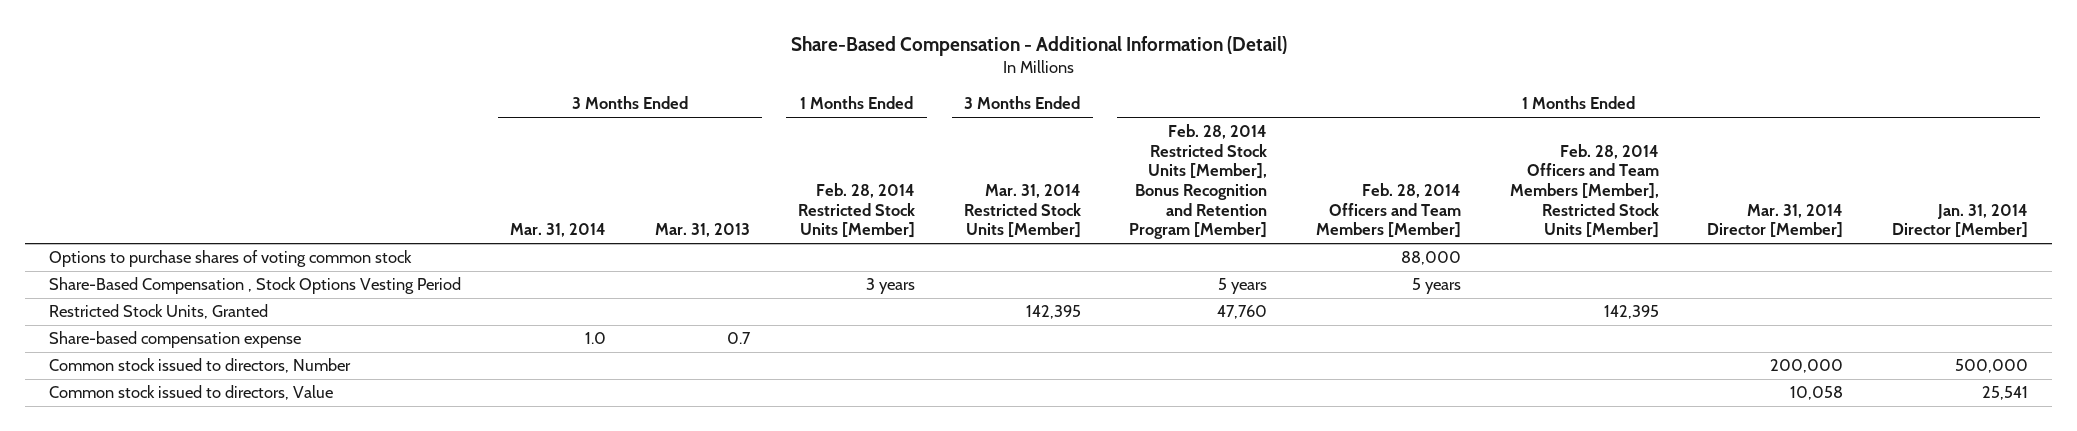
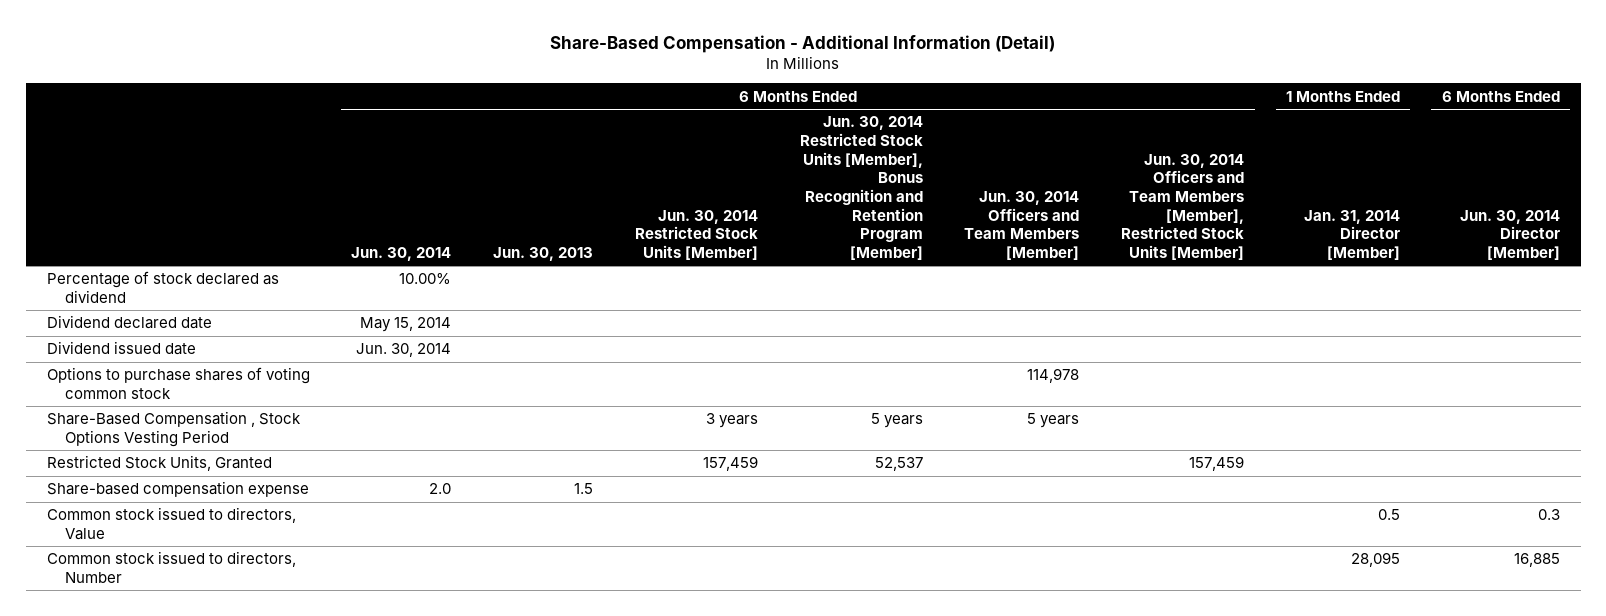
- | 3 Months Ended Mar. 31, 2014 | 3 Months Ended Mar. 31, 2013 | 1 Months Ended Feb. 28, 2014 Restricted Stock Units [Member] | 3 Months Ended Mar. 31, 2014 Restricted Stock Units [Member] | 1 Months Ended Feb. 28, 2014 Restricted Stock Units [Member], Bonus Recognition and Retention Program [Member] | 1 Months Ended Feb. 28, 2014 Officers and Team Members [Member] | 1 Months Ended Feb. 28, 2014 Officers and Team Members [Member], Restricted Stock Units [Member] | 1 Months Ended Mar. 31, 2014 Director [Member] | 1 Months Ended Jan. 31, 2014 Director [Member]
+ | 6 Months Ended Jun. 30, 2014 | 6 Months Ended Jun. 30, 2013 | 6 Months Ended Jun. 30, 2014 Restricted Stock Units [Member] | 6 Months Ended Jun. 30, 2014 Restricted Stock Units [Member], Bonus Recognition and Retention Program [Member] | 6 Months Ended Jun. 30, 2014 Officers and Team Members [Member] | 6 Months Ended Jun. 30, 2014 Officers and Team Members [Member], Restricted Stock Units [Member] | 1 Months Ended Jan. 31, 2014 Director [Member] | 6 Months Ended Jun. 30, 2014 Director [Member]
+ Percentage of stock declared as dividend | 10.00% | | | | | | |
+ Dividend declared date | May 15, 2014 | | | | | | |
+ Dividend issued date | Jun. 30, 2014 | | | | | | |
- Common stock issued to directors, Number | | | | | | | | 200,000 | 500,000
- Common stock issued to directors, Value | | | | | | | | 10,058 | 25,541
+ Common stock issued to directors, Value | | | | | | | 0.5 | 0.3
+ Common stock issued to directors, Number | | | | | | | 28,095 | 16,885

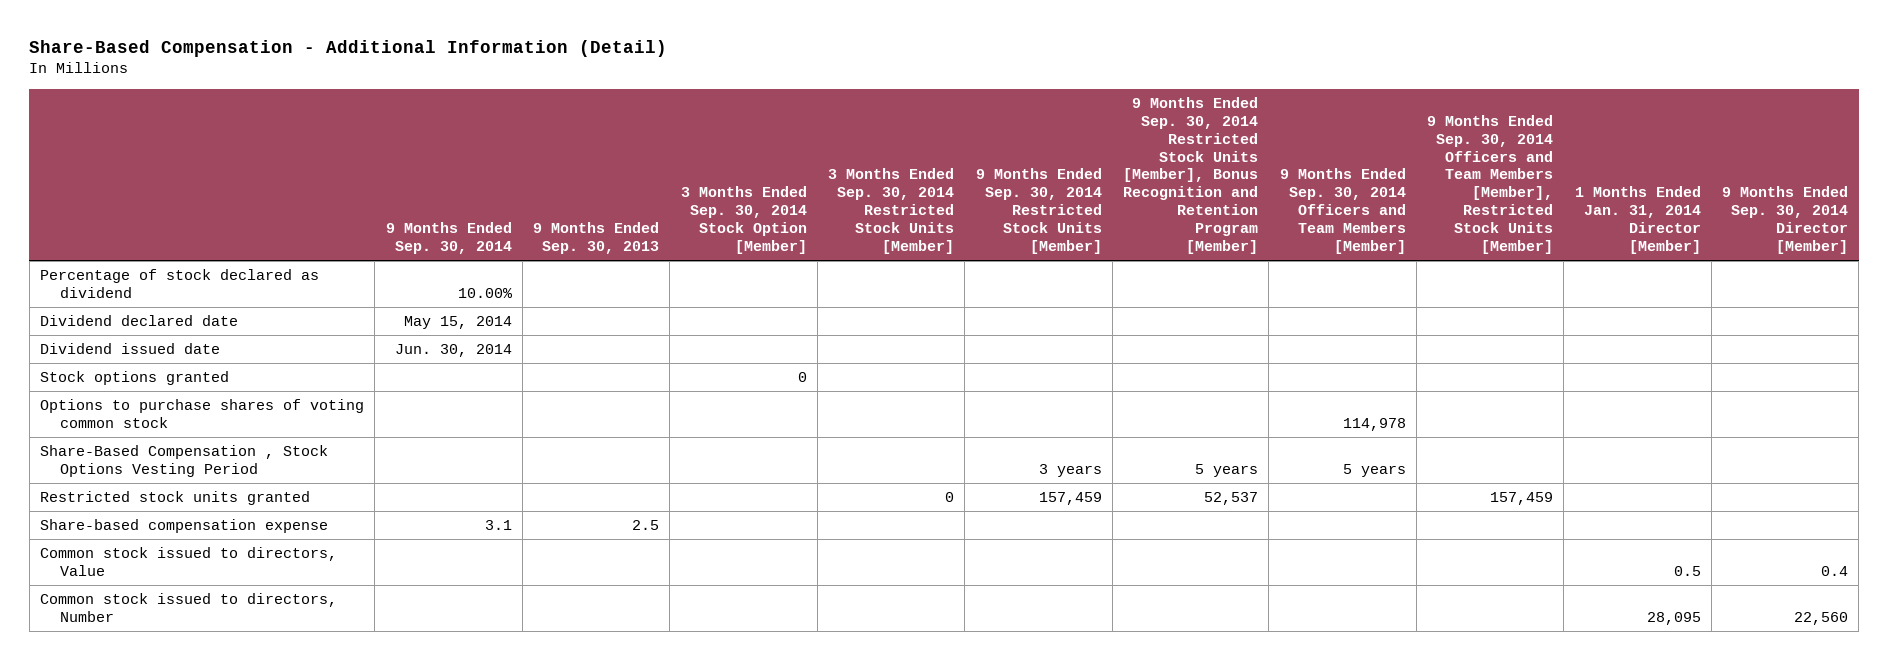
- | 6 Months Ended Jun. 30, 2014 | 6 Months Ended Jun. 30, 2013 | 6 Months Ended Jun. 30, 2014 Restricted Stock Units [Member] | 6 Months Ended Jun. 30, 2014 Restricted Stock Units [Member], Bonus Recognition and Retention Program [Member] | 6 Months Ended Jun. 30, 2014 Officers and Team Members [Member] | 6 Months Ended Jun. 30, 2014 Officers and Team Members [Member], Restricted Stock Units [Member] | 1 Months Ended Jan. 31, 2014 Director [Member] | 6 Months Ended Jun. 30, 2014 Director [Member]
+ | 9 Months Ended Sep. 30, 2014 | 9 Months Ended Sep. 30, 2013 | 3 Months Ended Sep. 30, 2014 Stock Option [Member] | 3 Months Ended Sep. 30, 2014 Restricted Stock Units [Member] | 9 Months Ended Sep. 30, 2014 Restricted Stock Units [Member] | 9 Months Ended Sep. 30, 2014 Restricted Stock Units [Member], Bonus Recognition and Retention Program [Member] | 9 Months Ended Sep. 30, 2014 Officers and Team Members [Member] | 9 Months Ended Sep. 30, 2014 Officers and Team Members [Member], Restricted Stock Units [Member] | 1 Months Ended Jan. 31, 2014 Director [Member] | 9 Months Ended Sep. 30, 2014 Director [Member]
+ Stock options granted | | | 0 | | | | | | |
- Restricted Stock Units, Granted | | | 157,459 | 52,537 | | 157,459 | |
+ Restricted stock units granted | | | | 0 | 157,459 | 52,537 | | 157,459 | |

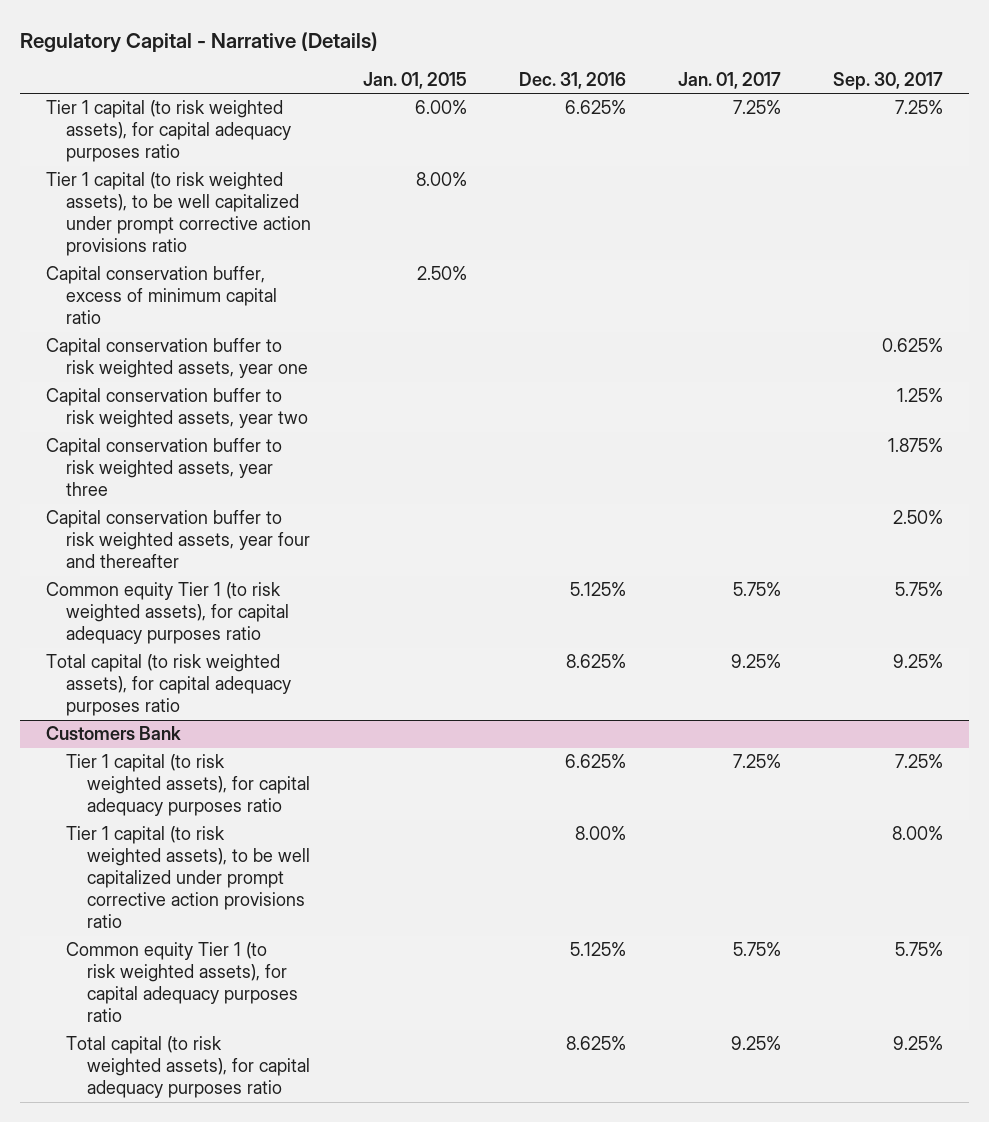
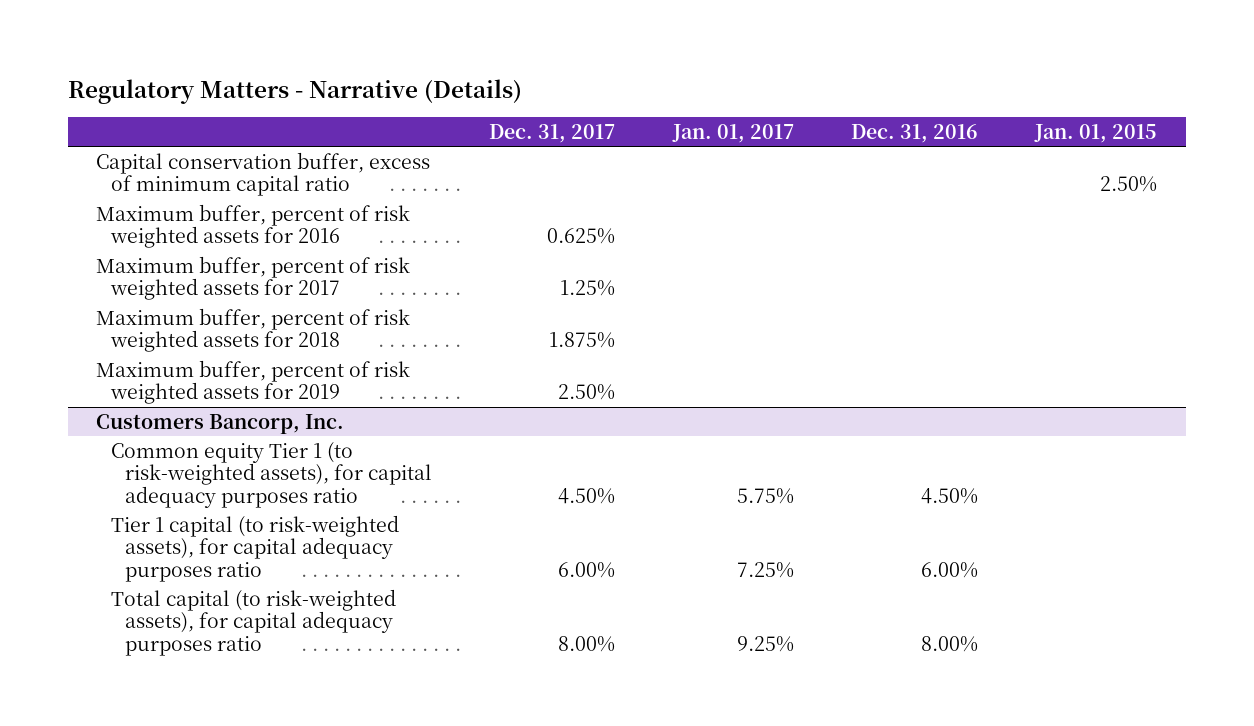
- Regulatory Capital - Narrative (Details)
+ Regulatory Matters - Narrative (Details)
- | Jan. 01, 2015 | Dec. 31, 2016 | Jan. 01, 2017 | Sep. 30, 2017
+ | Dec. 31, 2017 | Jan. 01, 2017 | Dec. 31, 2016 | Jan. 01, 2015
- Tier 1 capital (to risk weighted assets), for capital adequacy purposes ratio | 6.00% | 6.625% | 7.25% | 7.25%
- Tier 1 capital (to risk weighted assets), to be well capitalized under prompt corrective action provisions ratio | 8.00% | | |
- Capital conservation buffer to risk weighted assets, year one | | | | 0.625%
- Capital conservation buffer to risk weighted assets, year two | | | | 1.25%
- Capital conservation buffer to risk weighted assets, year three | | | | 1.875%
- Capital conservation buffer to risk weighted assets, year four and thereafter | | | | 2.50%
- Common equity Tier 1 (to risk weighted assets), for capital adequacy purposes ratio | | 5.125% | 5.75% | 5.75%
- Total capital (to risk weighted assets), for capital adequacy purposes ratio | | 8.625% | 9.25% | 9.25%
- Customers Bank
- Tier 1 capital (to risk weighted assets), for capital adequacy purposes ratio | | 6.625% | 7.25% | 7.25%
- Tier 1 capital (to risk weighted assets), to be well capitalized under prompt corrective action provisions ratio | | 8.00% | | 8.00%
- Common equity Tier 1 (to risk weighted assets), for capital adequacy purposes ratio | | 5.125% | 5.75% | 5.75%
- Total capital (to risk weighted assets), for capital adequacy purposes ratio | | 8.625% | 9.25% | 9.25%
+ Maximum buffer, percent of risk weighted assets for 2016 | 0.625% | | |
+ Maximum buffer, percent of risk weighted assets for 2017 | 1.25% | | |
+ Maximum buffer, percent of risk weighted assets for 2018 | 1.875% | | |
+ Maximum buffer, percent of risk weighted assets for 2019 | 2.50% | | |
+ Customers Bancorp, Inc.
+ Common equity Tier 1 (to risk-weighted assets), for capital adequacy purposes ratio | 4.50% | 5.75% | 4.50% |
+ Tier 1 capital (to risk-weighted assets), for capital adequacy purposes ratio | 6.00% | 7.25% | 6.00% |
+ Total capital (to risk-weighted assets), for capital adequacy purposes ratio | 8.00% | 9.25% | 8.00% |

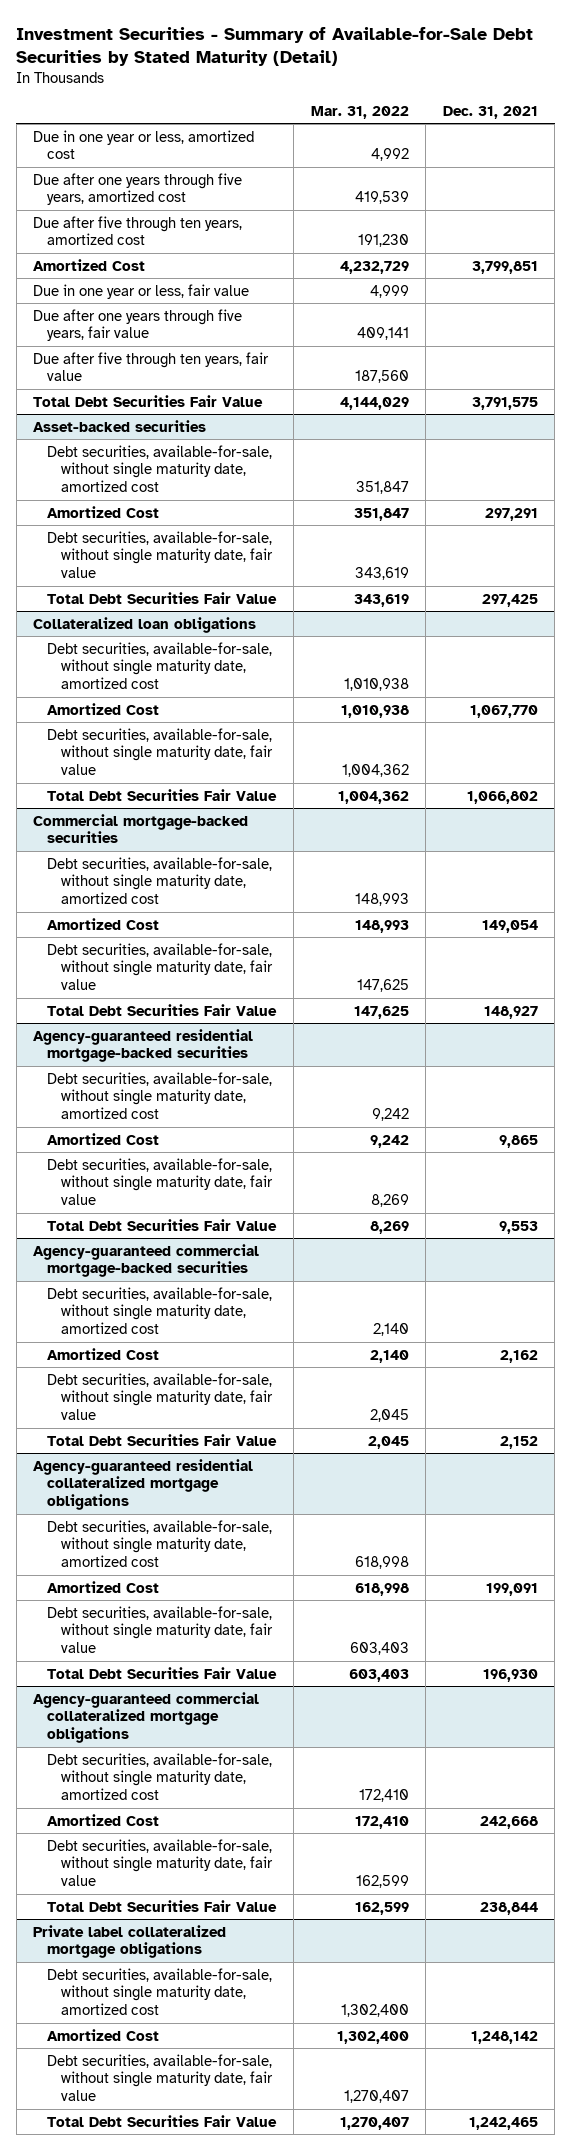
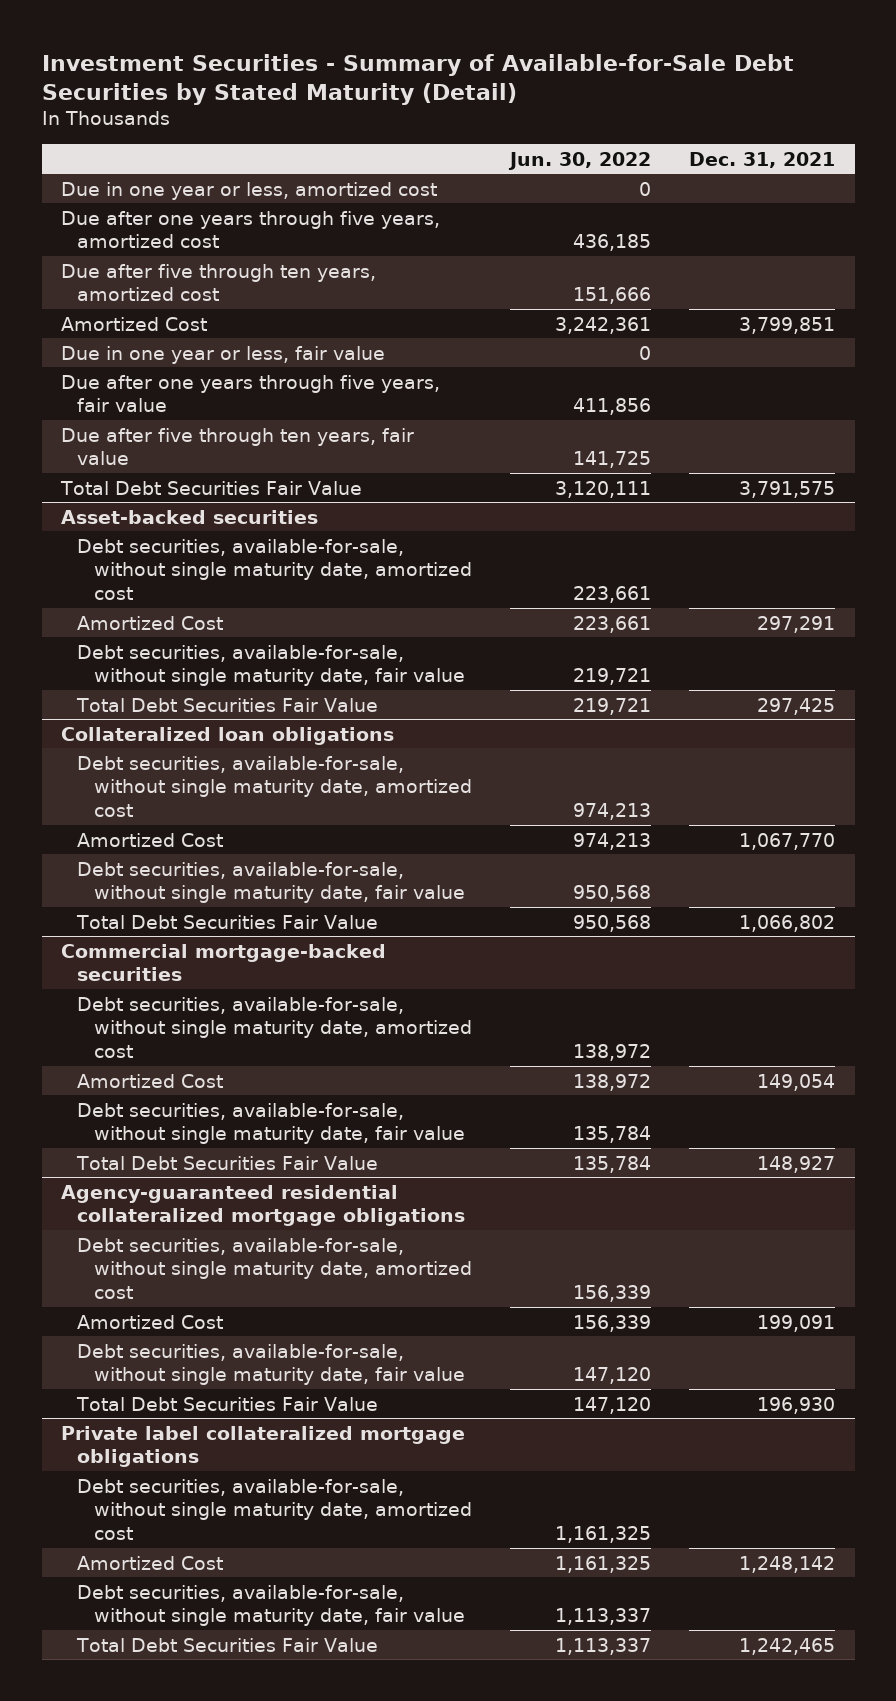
- | Mar. 31, 2022 | Dec. 31, 2021
+ | Jun. 30, 2022 | Dec. 31, 2021
- Agency-guaranteed residential mortgage-backed securities
- Debt securities, available-for-sale, without single maturity date, amortized cost | 9,242 |
- Amortized Cost | 9,242 | 9,865
- Debt securities, available-for-sale, without single maturity date, fair value | 8,269 |
- Total Debt Securities Fair Value | 8,269 | 9,553
- Agency-guaranteed commercial mortgage-backed securities
- Debt securities, available-for-sale, without single maturity date, amortized cost | 2,140 |
- Amortized Cost | 2,140 | 2,162
- Debt securities, available-for-sale, without single maturity date, fair value | 2,045 |
- Total Debt Securities Fair Value | 2,045 | 2,152
- Agency-guaranteed commercial collateralized mortgage obligations
- Debt securities, available-for-sale, without single maturity date, amortized cost | 172,410 |
- Amortized Cost | 172,410 | 242,668
- Debt securities, available-for-sale, without single maturity date, fair value | 162,599 |
- Total Debt Securities Fair Value | 162,599 | 238,844

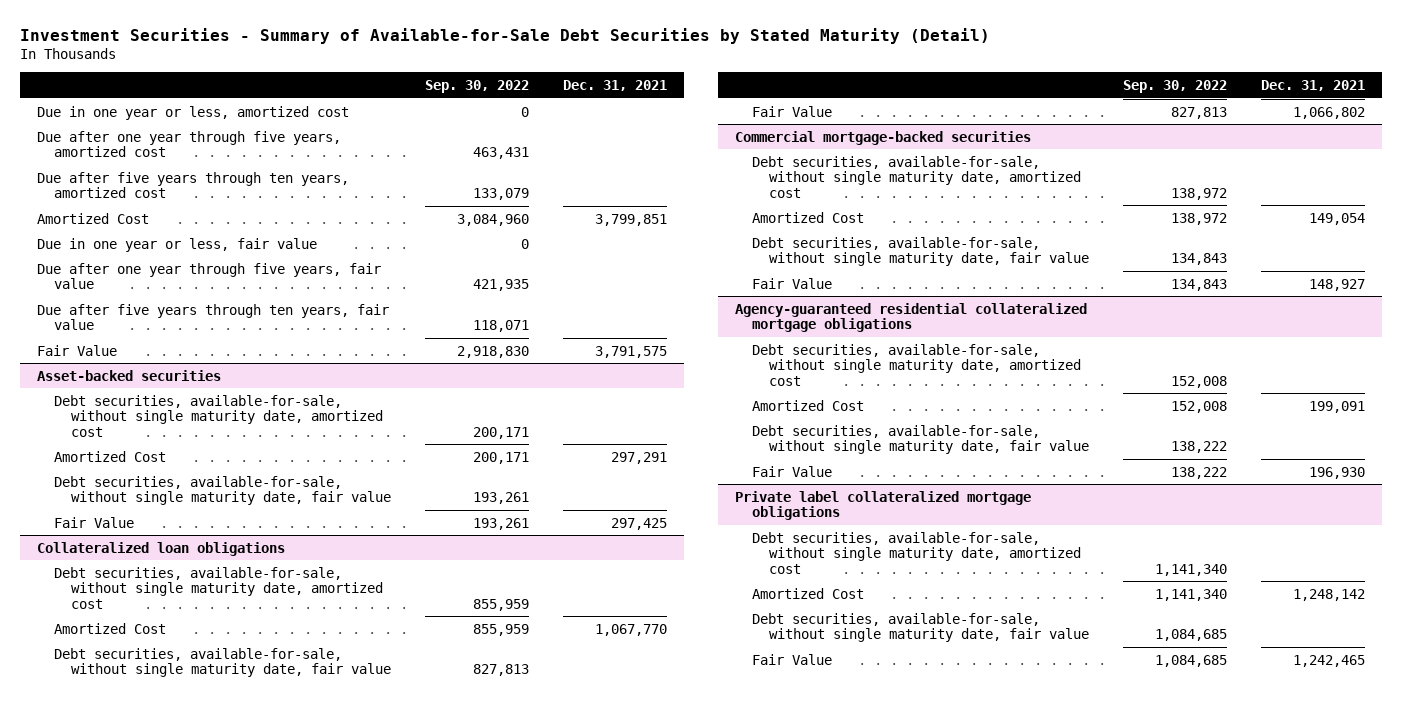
- | Jun. 30, 2022 | Dec. 31, 2021
+ | Sep. 30, 2022 | Dec. 31, 2021
- Due after one years through five years, amortized cost | 436,185 |
- Due after five through ten years, amortized cost | 151,666 |
+ Due after one year through five years, amortized cost | 463,431 |
+ Due after five years through ten years, amortized cost | 133,079 |
- Due after one years through five years, fair value | 411,856 |
- Due after five through ten years, fair value | 141,725 |
- Total Debt Securities Fair Value | 3,120,111 | 3,791,575
+ Due after one year through five years, fair value | 421,935 |
+ Due after five years through ten years, fair value | 118,071 |
+ Fair Value | 2,918,830 | 3,791,575
@ Asset-backed securities
- Total Debt Securities Fair Value | 219,721 | 297,425
+ Fair Value | 193,261 | 297,425
@ Collateralized loan obligations
- Total Debt Securities Fair Value | 950,568 | 1,066,802
+ Fair Value | 827,813 | 1,066,802
@ Commercial mortgage-backed securities
- Total Debt Securities Fair Value | 135,784 | 148,927
+ Fair Value | 134,843 | 148,927
@ Agency-guaranteed residential collateralized mortgage obligations
- Total Debt Securities Fair Value | 147,120 | 196,930
+ Fair Value | 138,222 | 196,930
@ Private label collateralized mortgage obligations
- Total Debt Securities Fair Value | 1,113,337 | 1,242,465
+ Fair Value | 1,084,685 | 1,242,465

